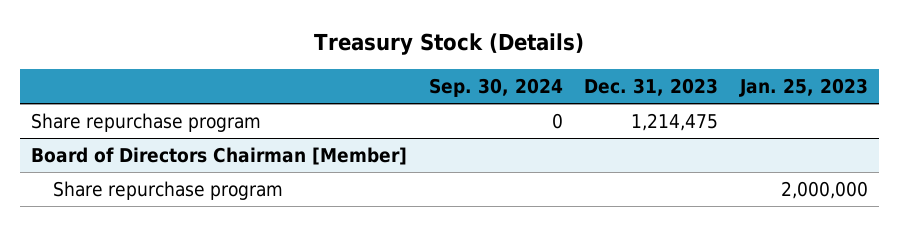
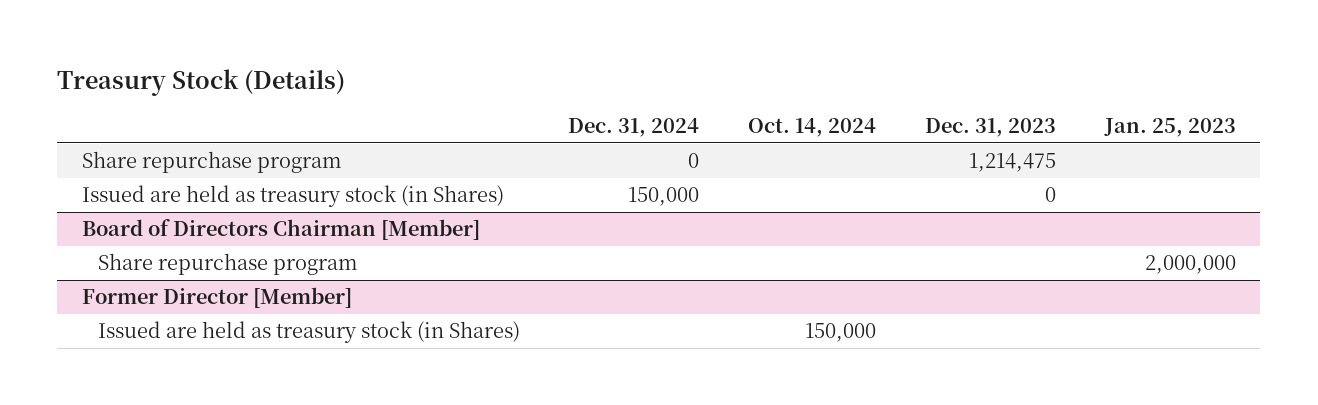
- | Sep. 30, 2024 | Dec. 31, 2023 | Jan. 25, 2023
+ | Dec. 31, 2024 | Oct. 14, 2024 | Dec. 31, 2023 | Jan. 25, 2023
+ Issued are held as treasury stock (in Shares) | 150,000 | | 0 |
+ Former Director [Member]
+ Issued are held as treasury stock (in Shares) | | 150,000 | |

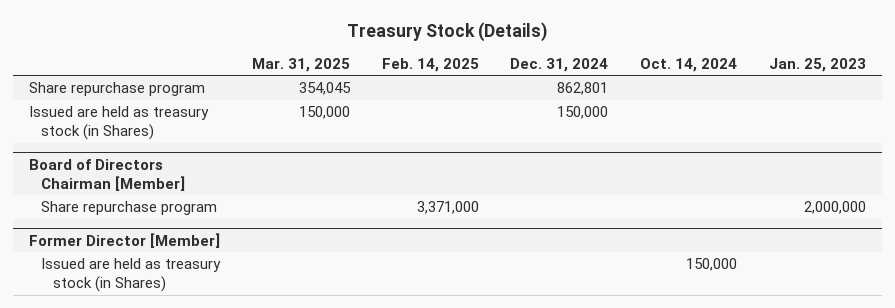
- | Dec. 31, 2024 | Oct. 14, 2024 | Dec. 31, 2023 | Jan. 25, 2023
+ | Mar. 31, 2025 | Feb. 14, 2025 | Dec. 31, 2024 | Oct. 14, 2024 | Jan. 25, 2023
- Share repurchase program | 0 | | 1,214,475 |
+ Share repurchase program | 354,045 | | 862,801 | |

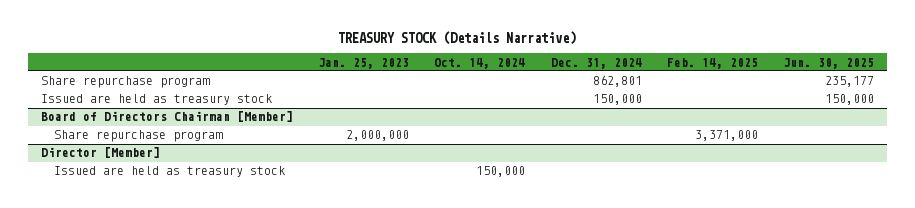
- Treasury Stock (Details)
+ TREASURY STOCK (Details Narrative)
- | Mar. 31, 2025 | Feb. 14, 2025 | Dec. 31, 2024 | Oct. 14, 2024 | Jan. 25, 2023
+ | Jan. 25, 2023 | Oct. 14, 2024 | Dec. 31, 2024 | Feb. 14, 2025 | Jun. 30, 2025
- Issued are held as treasury stock (in Shares) | 150,000 | | 150,000 | |
+ Issued are held as treasury stock | | | 150,000 | | 150,000
- Former Director [Member]
- Issued are held as treasury stock (in Shares) | | | | 150,000 |
+ Director [Member]
+ Issued are held as treasury stock | | 150,000 | | |

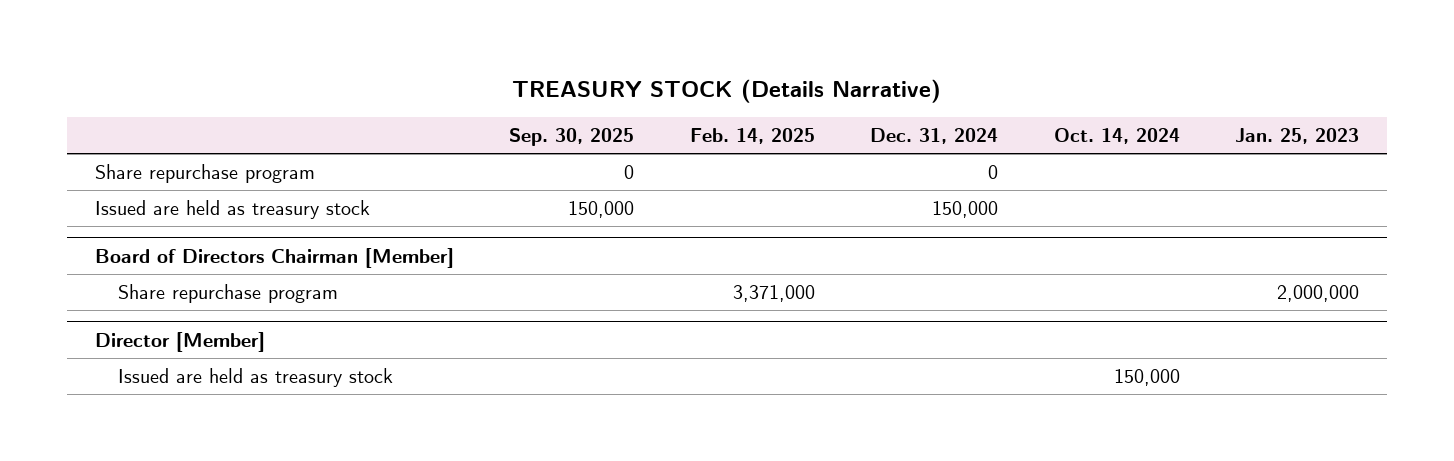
- | Jan. 25, 2023 | Oct. 14, 2024 | Dec. 31, 2024 | Feb. 14, 2025 | Jun. 30, 2025
+ | Sep. 30, 2025 | Feb. 14, 2025 | Dec. 31, 2024 | Oct. 14, 2024 | Jan. 25, 2023
- Share repurchase program | | | 862,801 | | 235,177
+ Share repurchase program | 0 | | 0 | |

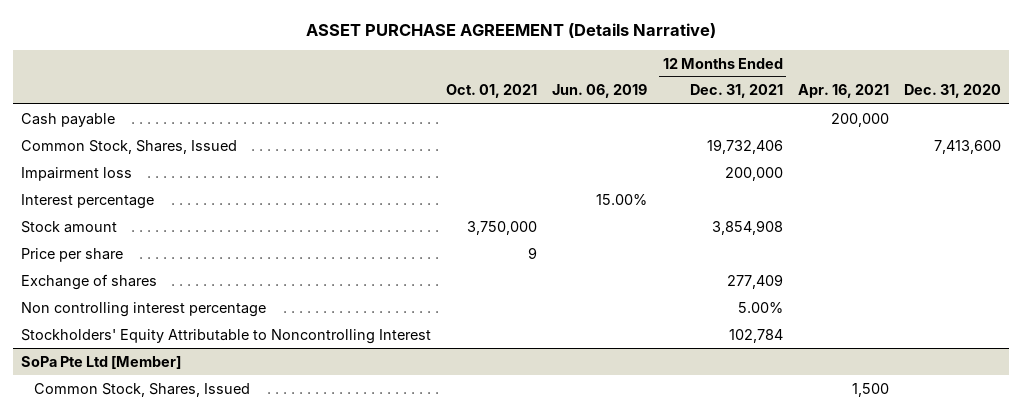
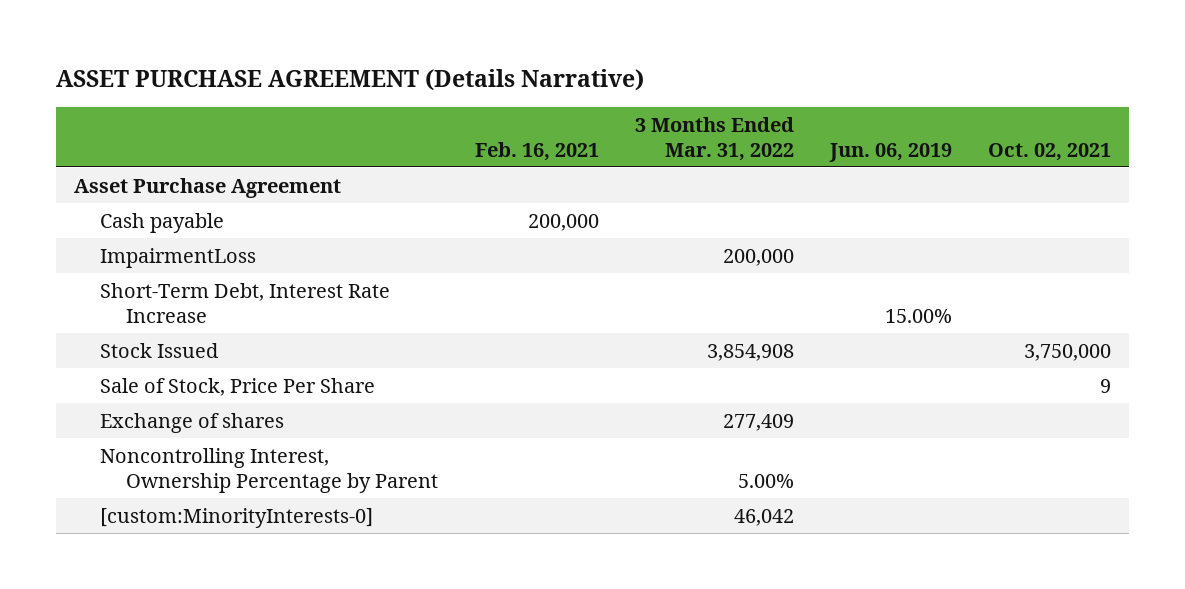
- | Oct. 01, 2021 | Jun. 06, 2019 | 12 Months Ended Dec. 31, 2021 | Apr. 16, 2021 | Dec. 31, 2020
+ | Feb. 16, 2021 | 3 Months Ended Mar. 31, 2022 | Jun. 06, 2019 | Oct. 02, 2021
+ Asset Purchase Agreement
- Common Stock, Shares, Issued | | | 19,732,406 | | 7,413,600
- Impairment loss | | | 200,000 | |
- Interest percentage | | 15.00% | | |
- Stock amount | 3,750,000 | | 3,854,908 | |
- Price per share | 9 | | | |
+ ImpairmentLoss | | 200,000 | |
+ Short-Term Debt, Interest Rate Increase | | | 15.00% |
+ Stock Issued | | 3,854,908 | | 3,750,000
+ Sale of Stock, Price Per Share | | | | 9
- Non controlling interest percentage | | | 5.00% | |
- Stockholders' Equity Attributable to Noncontrolling Interest | | | 102,784 | |
- SoPa Pte Ltd [Member]
- Common Stock, Shares, Issued | | | | 1,500 |
+ Noncontrolling Interest, Ownership Percentage by Parent | | 5.00% | |
+ [custom:MinorityInterests-0] | | 46,042 | |

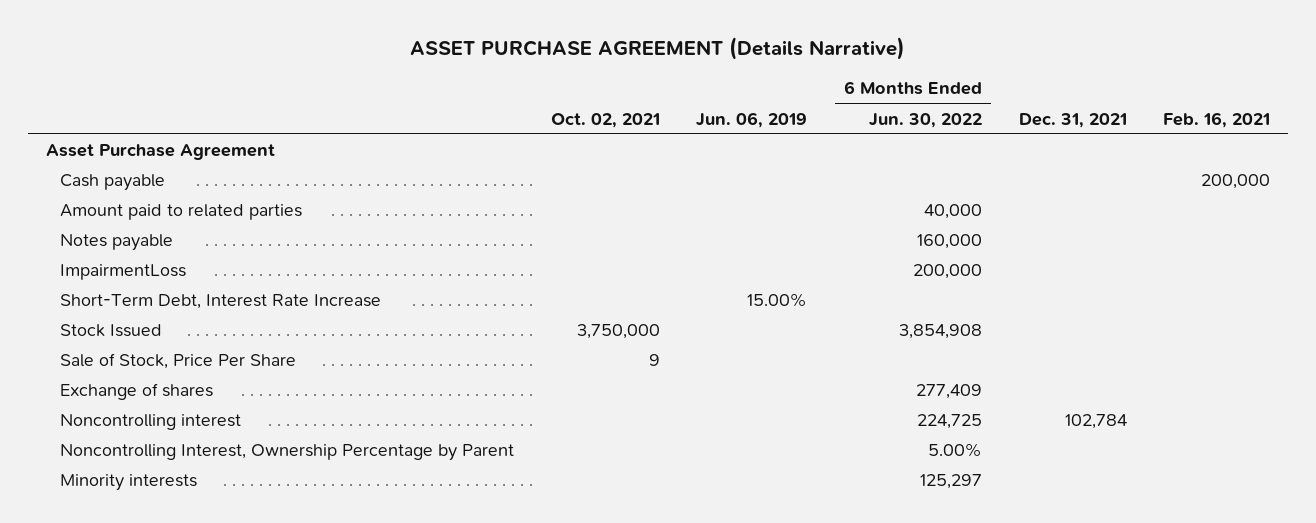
- | Feb. 16, 2021 | 3 Months Ended Mar. 31, 2022 | Jun. 06, 2019 | Oct. 02, 2021
+ | Oct. 02, 2021 | Jun. 06, 2019 | 6 Months Ended Jun. 30, 2022 | Dec. 31, 2021 | Feb. 16, 2021
+ Amount paid to related parties | | | 40,000 | |
+ Notes payable | | | 160,000 | |
+ Noncontrolling interest | | | 224,725 | 102,784 |
- [custom:MinorityInterests-0] | | 46,042 | |
+ Minority interests | | | 125,297 | |

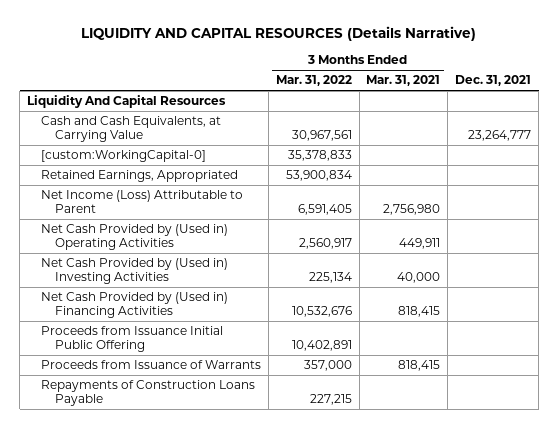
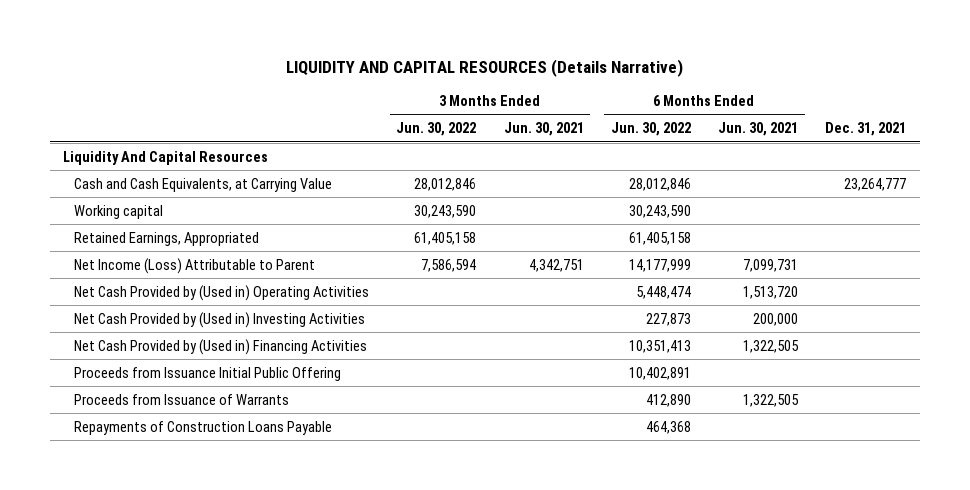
- | 3 Months Ended Mar. 31, 2022 | 3 Months Ended Mar. 31, 2021 | Dec. 31, 2021
+ | 3 Months Ended Jun. 30, 2022 | 3 Months Ended Jun. 30, 2021 | 6 Months Ended Jun. 30, 2022 | 6 Months Ended Jun. 30, 2021 | Dec. 31, 2021
- [custom:WorkingCapital-0] | 35,378,833 | |
+ Working capital | 30,243,590 | | 30,243,590 | |

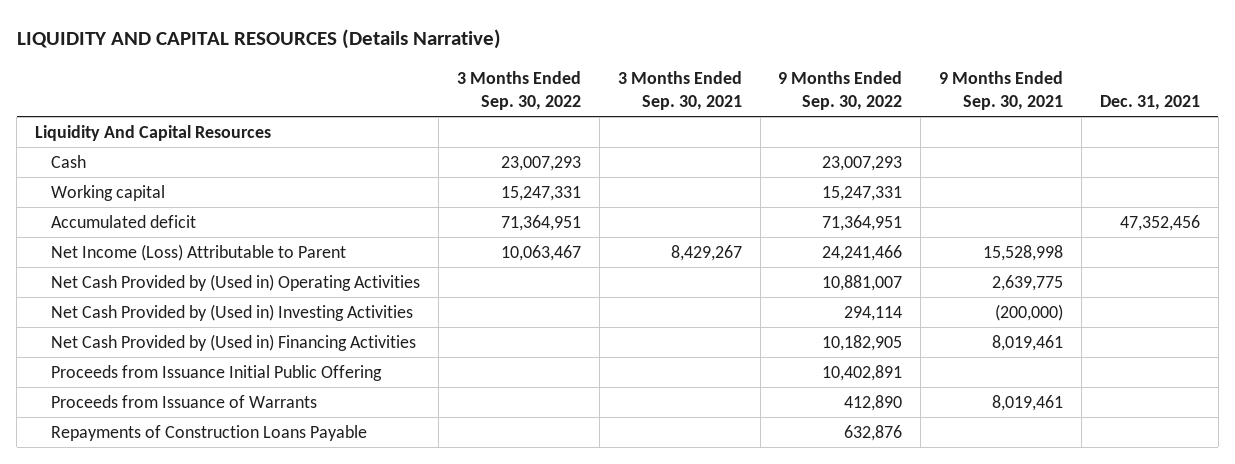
- | 3 Months Ended Jun. 30, 2022 | 3 Months Ended Jun. 30, 2021 | 6 Months Ended Jun. 30, 2022 | 6 Months Ended Jun. 30, 2021 | Dec. 31, 2021
+ | 3 Months Ended Sep. 30, 2022 | 3 Months Ended Sep. 30, 2021 | 9 Months Ended Sep. 30, 2022 | 9 Months Ended Sep. 30, 2021 | Dec. 31, 2021
- Cash and Cash Equivalents, at Carrying Value | 28,012,846 | | 28,012,846 | | 23,264,777
+ Cash | 23,007,293 | | 23,007,293 | |
- Retained Earnings, Appropriated | 61,405,158 | | 61,405,158 | |
+ Accumulated deficit | 71,364,951 | | 71,364,951 | | 47,352,456

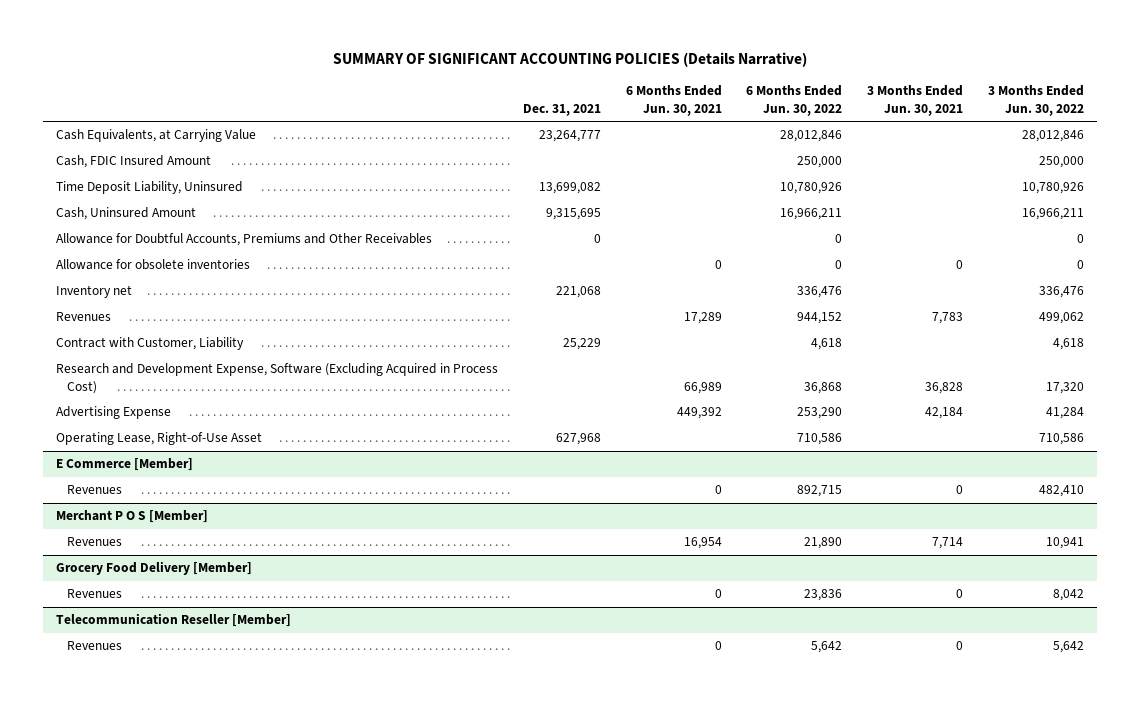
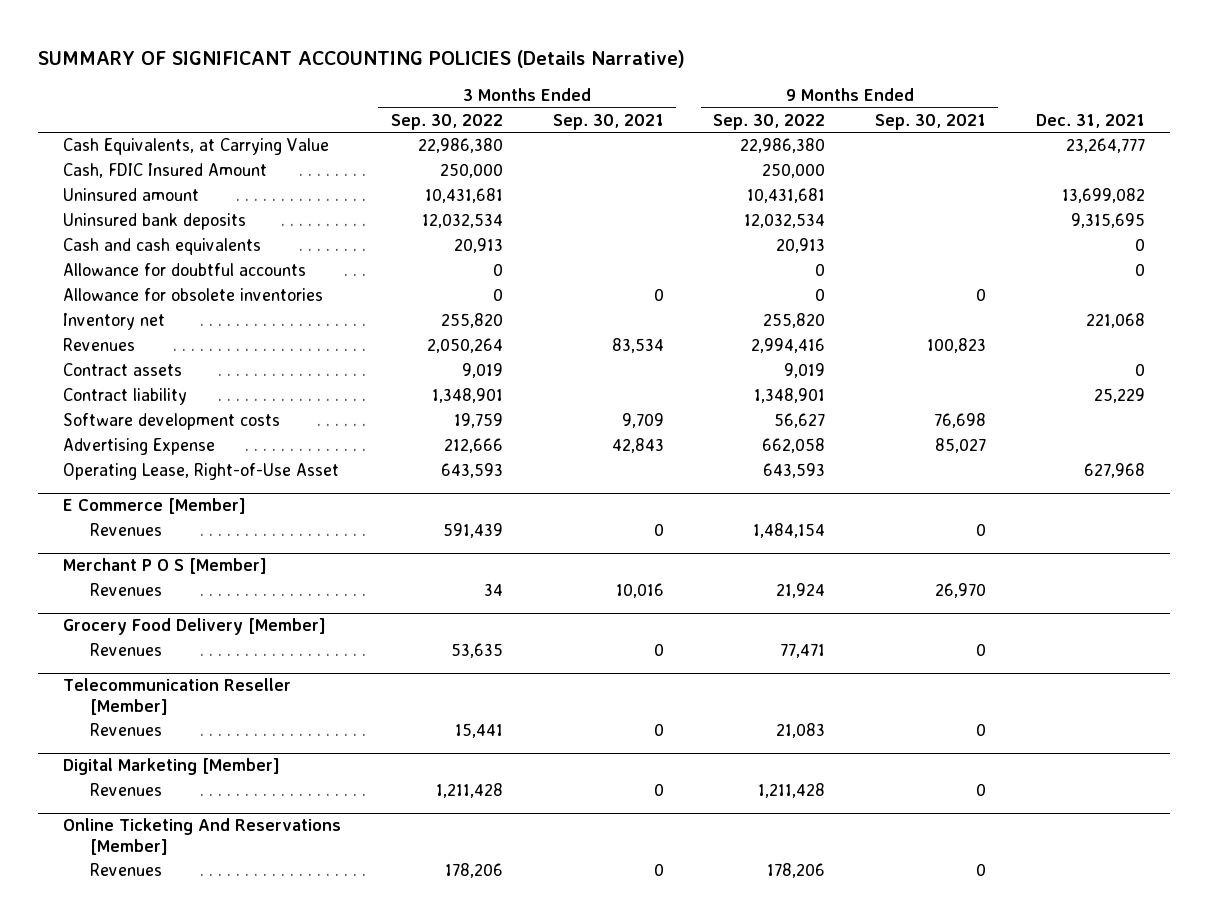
- | Dec. 31, 2021 | 6 Months Ended Jun. 30, 2021 | 6 Months Ended Jun. 30, 2022 | 3 Months Ended Jun. 30, 2021 | 3 Months Ended Jun. 30, 2022
+ | 3 Months Ended Sep. 30, 2022 | 3 Months Ended Sep. 30, 2021 | 9 Months Ended Sep. 30, 2022 | 9 Months Ended Sep. 30, 2021 | Dec. 31, 2021
- Time Deposit Liability, Uninsured | 13,699,082 | | 10,780,926 | | 10,780,926
- Cash, Uninsured Amount | 9,315,695 | | 16,966,211 | | 16,966,211
- Allowance for Doubtful Accounts, Premiums and Other Receivables | 0 | | 0 | | 0
+ Uninsured amount | 10,431,681 | | 10,431,681 | | 13,699,082
+ Uninsured bank deposits | 12,032,534 | | 12,032,534 | | 9,315,695
+ Cash and cash equivalents | 20,913 | | 20,913 | | 0
+ Allowance for doubtful accounts | 0 | | 0 | | 0
- Contract with Customer, Liability | 25,229 | | 4,618 | | 4,618
- Research and Development Expense, Software (Excluding Acquired in Process Cost) | | 66,989 | 36,868 | 36,828 | 17,320
+ Contract assets | 9,019 | | 9,019 | | 0
+ Contract liability | 1,348,901 | | 1,348,901 | | 25,229
+ Software development costs | 19,759 | 9,709 | 56,627 | 76,698 |
+ Digital Marketing [Member]
+ Revenues | 1,211,428 | 0 | 1,211,428 | 0 |
+ Online Ticketing And Reservations [Member]
+ Revenues | 178,206 | 0 | 178,206 | 0 |

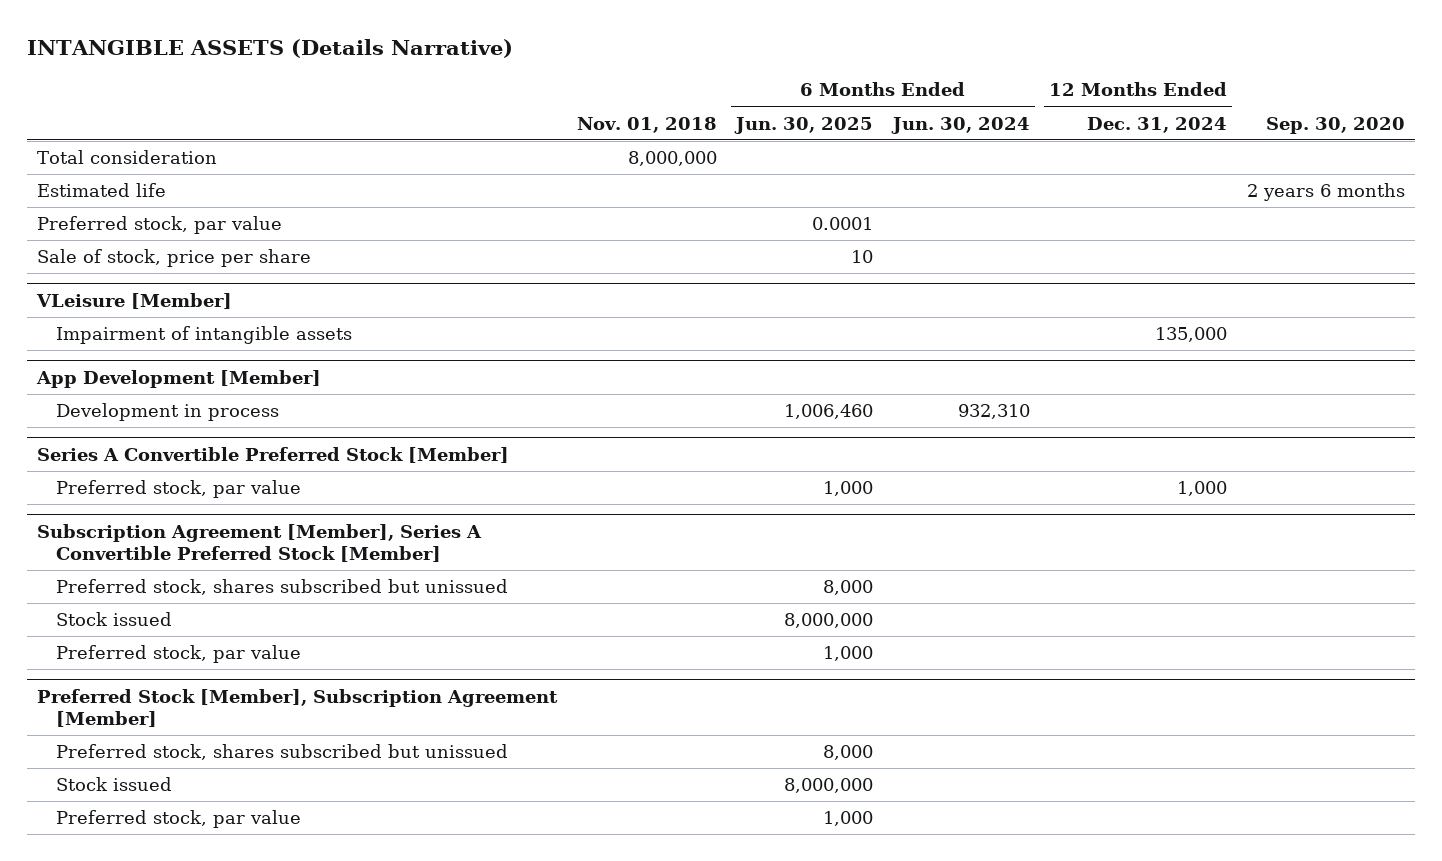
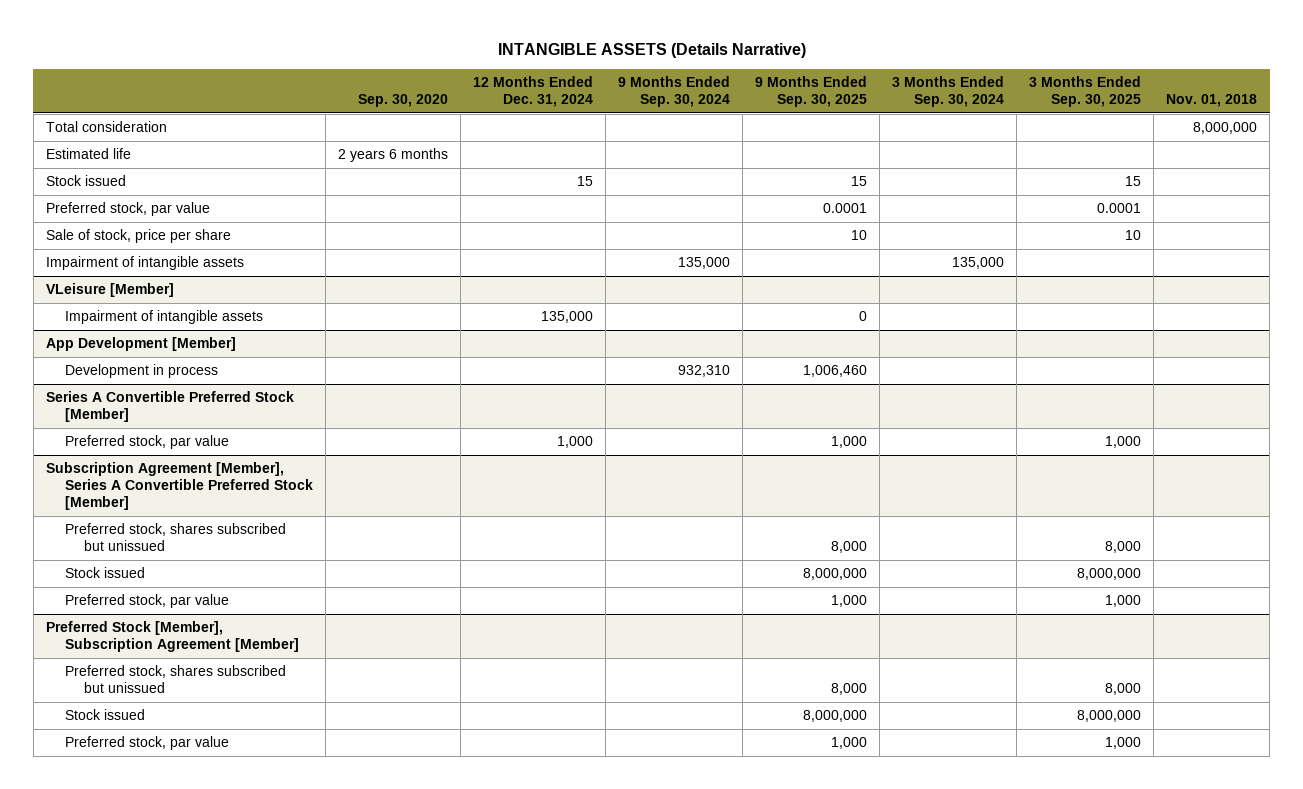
- | Nov. 01, 2018 | 6 Months Ended Jun. 30, 2025 | 6 Months Ended Jun. 30, 2024 | 12 Months Ended Dec. 31, 2024 | Sep. 30, 2020
+ | Sep. 30, 2020 | 12 Months Ended Dec. 31, 2024 | 9 Months Ended Sep. 30, 2024 | 9 Months Ended Sep. 30, 2025 | 3 Months Ended Sep. 30, 2024 | 3 Months Ended Sep. 30, 2025 | Nov. 01, 2018
+ Stock issued | | 15 | | 15 | | 15 |
+ Impairment of intangible assets | | | 135,000 | | 135,000 | |

